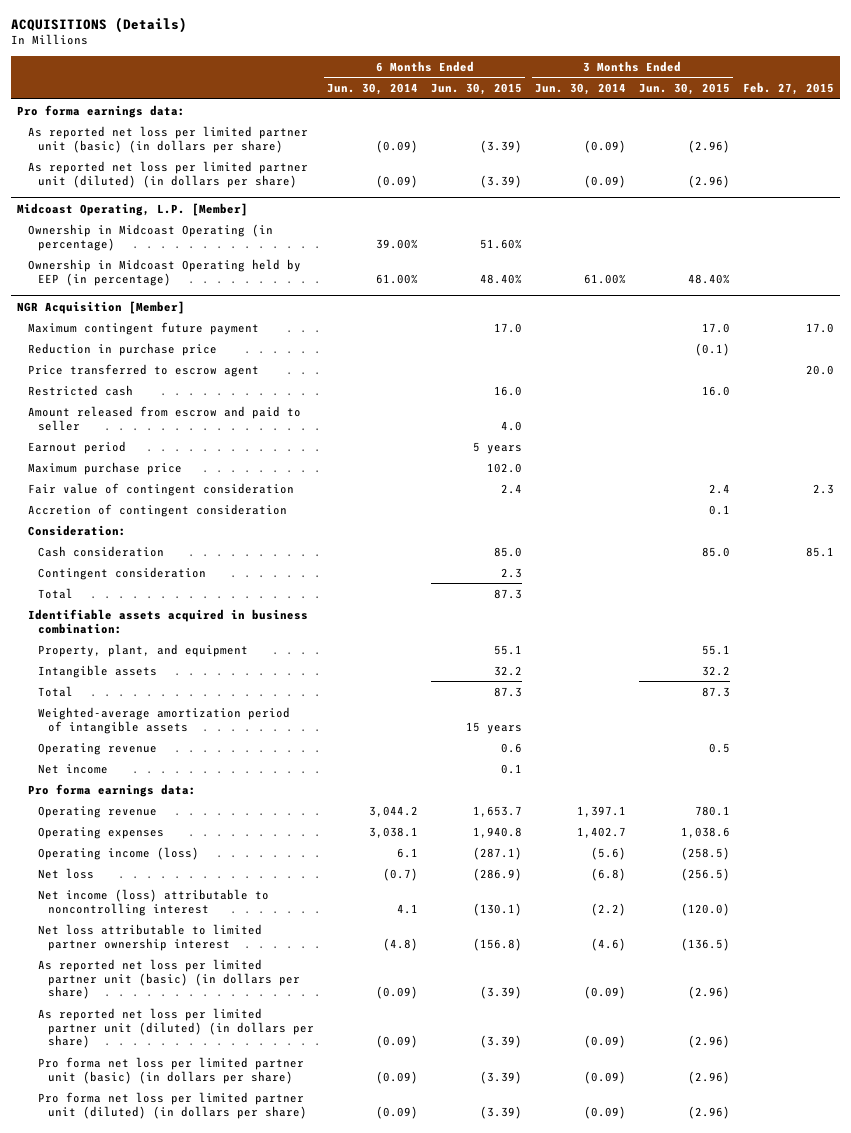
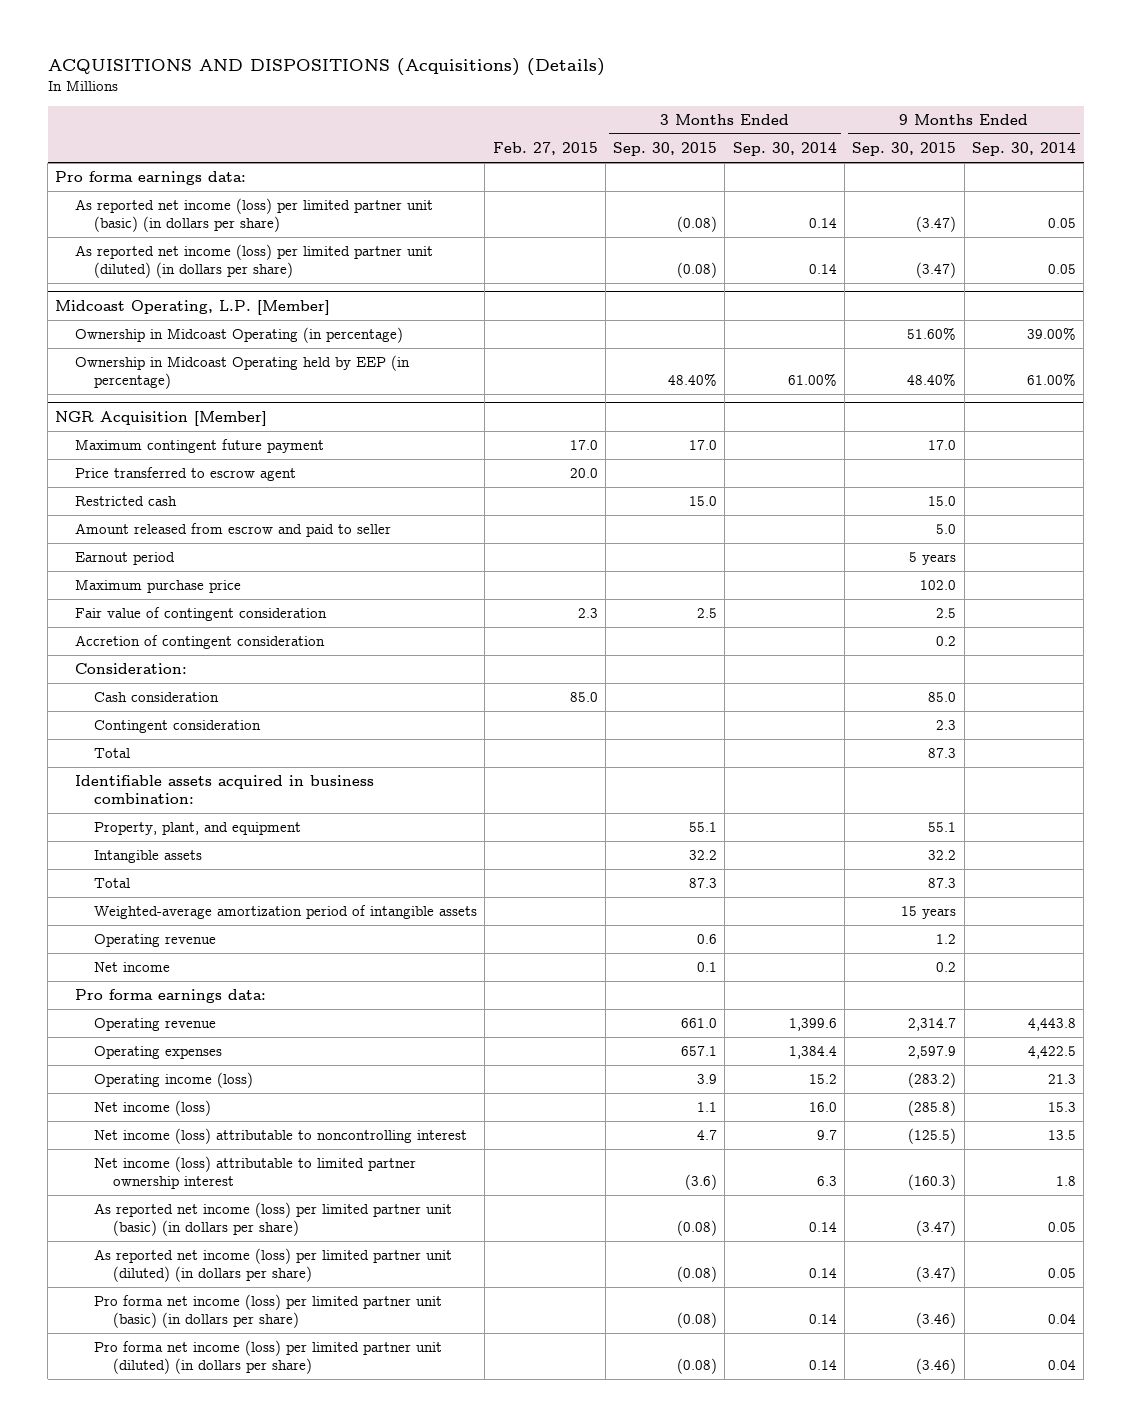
- ACQUISITIONS (Details)
+ ACQUISITIONS AND DISPOSITIONS (Acquisitions) (Details)
- | 6 Months Ended Jun. 30, 2014 | 6 Months Ended Jun. 30, 2015 | 3 Months Ended Jun. 30, 2014 | 3 Months Ended Jun. 30, 2015 | Feb. 27, 2015
+ | Feb. 27, 2015 | 3 Months Ended Sep. 30, 2015 | 3 Months Ended Sep. 30, 2014 | 9 Months Ended Sep. 30, 2015 | 9 Months Ended Sep. 30, 2014
- As reported net loss per limited partner unit (basic) (in dollars per share) | (0.09) | (3.39) | (0.09) | (2.96) |
- As reported net loss per limited partner unit (diluted) (in dollars per share) | (0.09) | (3.39) | (0.09) | (2.96) |
+ As reported net income (loss) per limited partner unit (basic) (in dollars per share) | | (0.08) | 0.14 | (3.47) | 0.05
+ As reported net income (loss) per limited partner unit (diluted) (in dollars per share) | | (0.08) | 0.14 | (3.47) | 0.05
@ NGR Acquisition [Member]
- Reduction in purchase price | | | | (0.1) |
- Cash consideration | | 85.0 | | 85.0 | 85.1
+ Cash consideration | 85.0 | | | 85.0 |
- Net loss | (0.7) | (286.9) | (6.8) | (256.5) |
+ Net income (loss) | | 1.1 | 16.0 | (285.8) | 15.3
- Net loss attributable to limited partner ownership interest | (4.8) | (156.8) | (4.6) | (136.5) |
- As reported net loss per limited partner unit (basic) (in dollars per share) | (0.09) | (3.39) | (0.09) | (2.96) |
- As reported net loss per limited partner unit (diluted) (in dollars per share) | (0.09) | (3.39) | (0.09) | (2.96) |
- Pro forma net loss per limited partner unit (basic) (in dollars per share) | (0.09) | (3.39) | (0.09) | (2.96) |
- Pro forma net loss per limited partner unit (diluted) (in dollars per share) | (0.09) | (3.39) | (0.09) | (2.96) |
+ Net income (loss) attributable to limited partner ownership interest | | (3.6) | 6.3 | (160.3) | 1.8
+ As reported net income (loss) per limited partner unit (basic) (in dollars per share) | | (0.08) | 0.14 | (3.47) | 0.05
+ As reported net income (loss) per limited partner unit (diluted) (in dollars per share) | | (0.08) | 0.14 | (3.47) | 0.05
+ Pro forma net income (loss) per limited partner unit (basic) (in dollars per share) | | (0.08) | 0.14 | (3.46) | 0.04
+ Pro forma net income (loss) per limited partner unit (diluted) (in dollars per share) | | (0.08) | 0.14 | (3.46) | 0.04

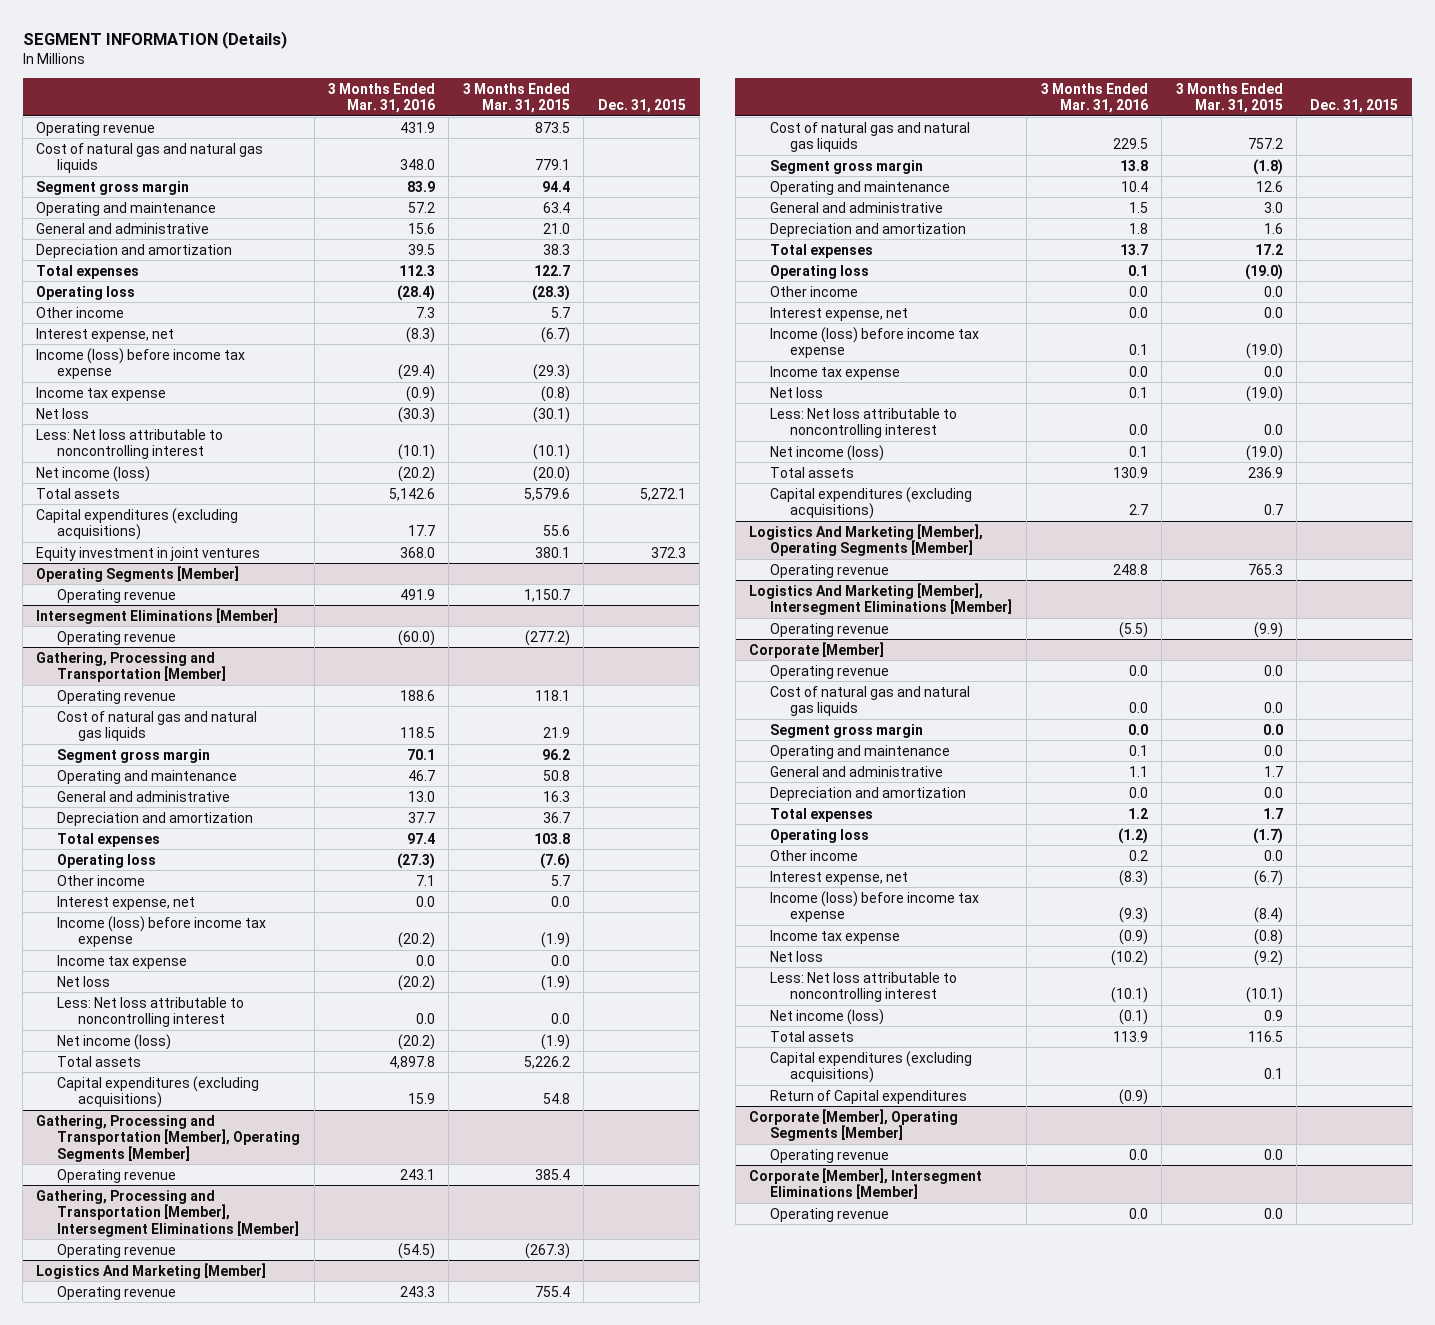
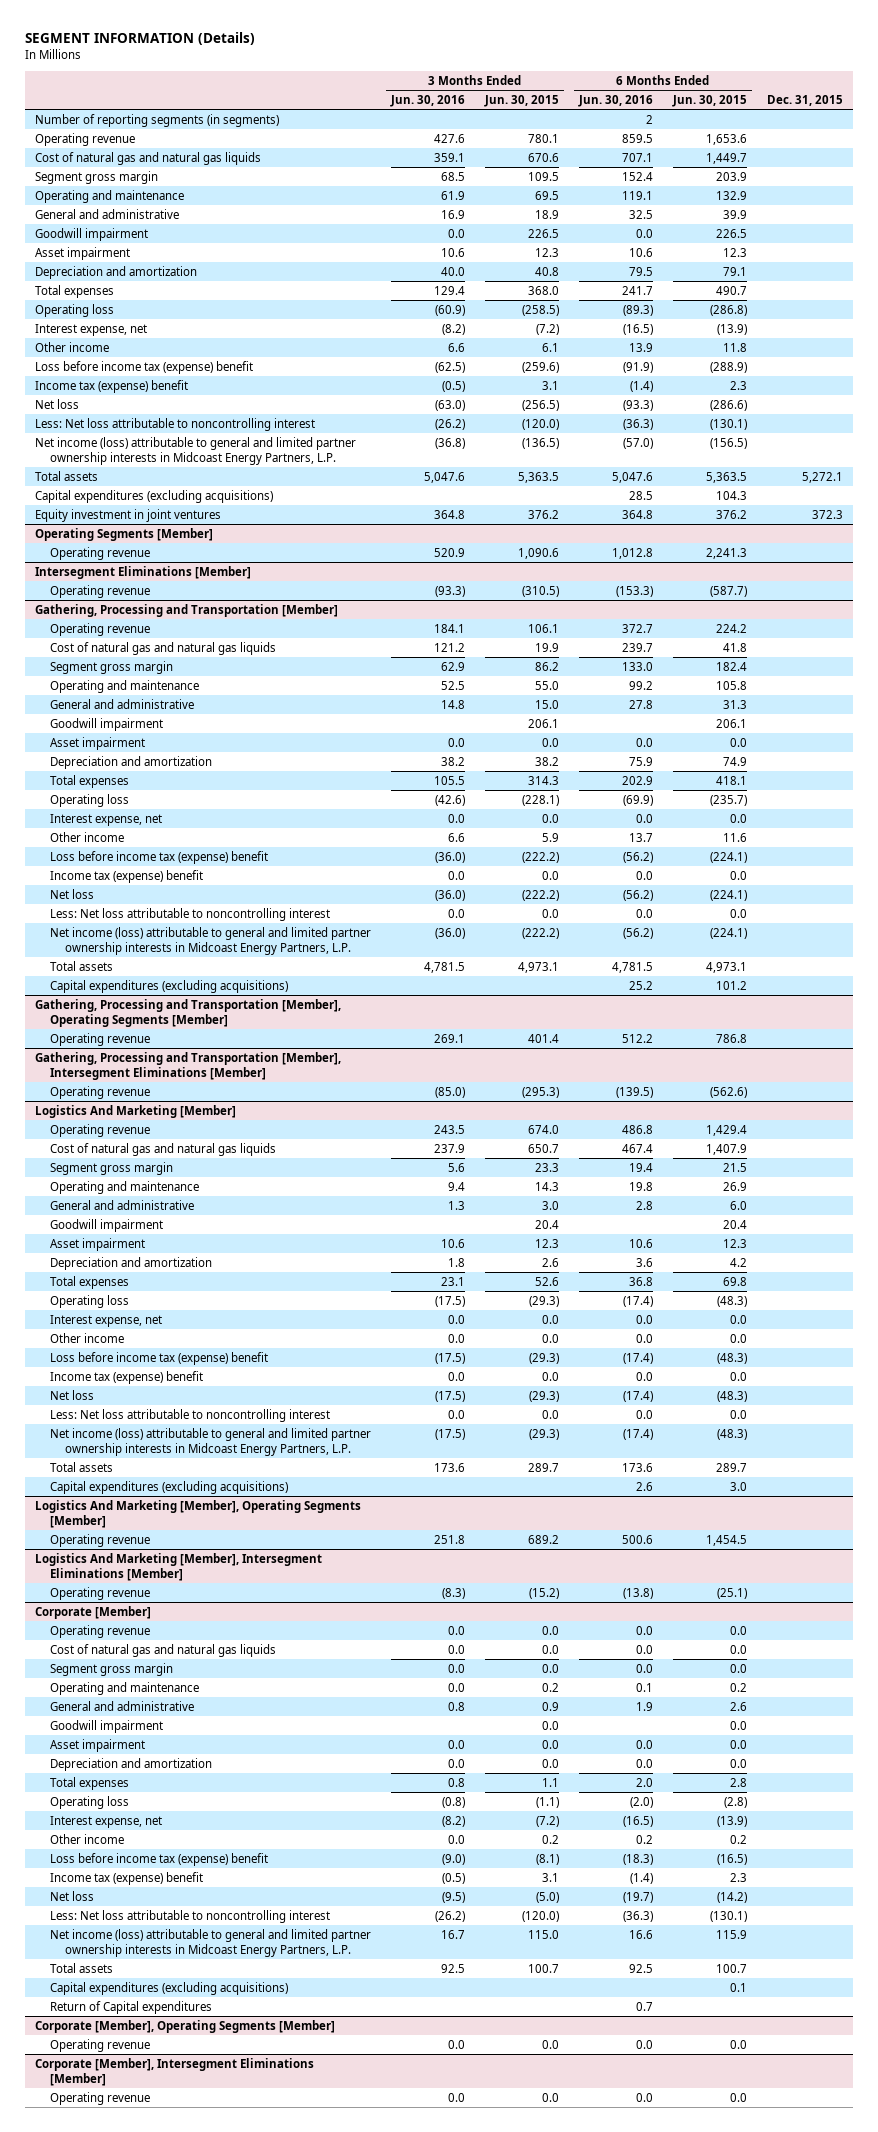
- | 3 Months Ended Mar. 31, 2016 | 3 Months Ended Mar. 31, 2015 | Dec. 31, 2015
+ | 3 Months Ended Jun. 30, 2016 | 3 Months Ended Jun. 30, 2015 | 6 Months Ended Jun. 30, 2016 | 6 Months Ended Jun. 30, 2015 | Dec. 31, 2015
+ Number of reporting segments (in segments) | | | 2 | |
+ Goodwill impairment | 0.0 | 226.5 | 0.0 | 226.5 |
+ Asset impairment | 10.6 | 12.3 | 10.6 | 12.3 |
- Income (loss) before income tax expense | (29.4) | (29.3) |
- Income tax expense | (0.9) | (0.8) |
moved down: Other income | 6.6 | 6.1 | 13.9 | 11.8 |
+ Loss before income tax (expense) benefit | (62.5) | (259.6) | (91.9) | (288.9) |
+ Income tax (expense) benefit | (0.5) | 3.1 | (1.4) | 2.3 |
- Net income (loss) | (20.2) | (20.0) |
+ Net income (loss) attributable to general and limited partner ownership interests in Midcoast Energy Partners, L.P. | (36.8) | (136.5) | (57.0) | (156.5) |
@ Gathering, Processing and Transportation [Member]
+ Goodwill impairment | | 206.1 | | 206.1 |
+ Asset impairment | 0.0 | 0.0 | 0.0 | 0.0 |
- Income (loss) before income tax expense | (20.2) | (1.9) |
- Income tax expense | 0.0 | 0.0 |
moved down: Other income | 6.6 | 5.9 | 13.7 | 11.6 |
+ Loss before income tax (expense) benefit | (36.0) | (222.2) | (56.2) | (224.1) |
+ Income tax (expense) benefit | 0.0 | 0.0 | 0.0 | 0.0 |
- Net income (loss) | (20.2) | (1.9) |
+ Net income (loss) attributable to general and limited partner ownership interests in Midcoast Energy Partners, L.P. | (36.0) | (222.2) | (56.2) | (224.1) |
@ Logistics And Marketing [Member]
+ Goodwill impairment | | 20.4 | | 20.4 |
+ Asset impairment | 10.6 | 12.3 | 10.6 | 12.3 |
- Income (loss) before income tax expense | 0.1 | (19.0) |
- Income tax expense | 0.0 | 0.0 |
moved down: Other income | 0.0 | 0.0 | 0.0 | 0.0 |
+ Loss before income tax (expense) benefit | (17.5) | (29.3) | (17.4) | (48.3) |
+ Income tax (expense) benefit | 0.0 | 0.0 | 0.0 | 0.0 |
- Net income (loss) | 0.1 | (19.0) |
+ Net income (loss) attributable to general and limited partner ownership interests in Midcoast Energy Partners, L.P. | (17.5) | (29.3) | (17.4) | (48.3) |
@ Corporate [Member]
+ Goodwill impairment | | 0.0 | | 0.0 |
+ Asset impairment | 0.0 | 0.0 | 0.0 | 0.0 |
- Income (loss) before income tax expense | (9.3) | (8.4) |
- Income tax expense | (0.9) | (0.8) |
moved down: Other income | 0.0 | 0.2 | 0.2 | 0.2 |
+ Loss before income tax (expense) benefit | (9.0) | (8.1) | (18.3) | (16.5) |
+ Income tax (expense) benefit | (0.5) | 3.1 | (1.4) | 2.3 |
- Net income (loss) | (0.1) | 0.9 |
+ Net income (loss) attributable to general and limited partner ownership interests in Midcoast Energy Partners, L.P. | 16.7 | 115.0 | 16.6 | 115.9 |

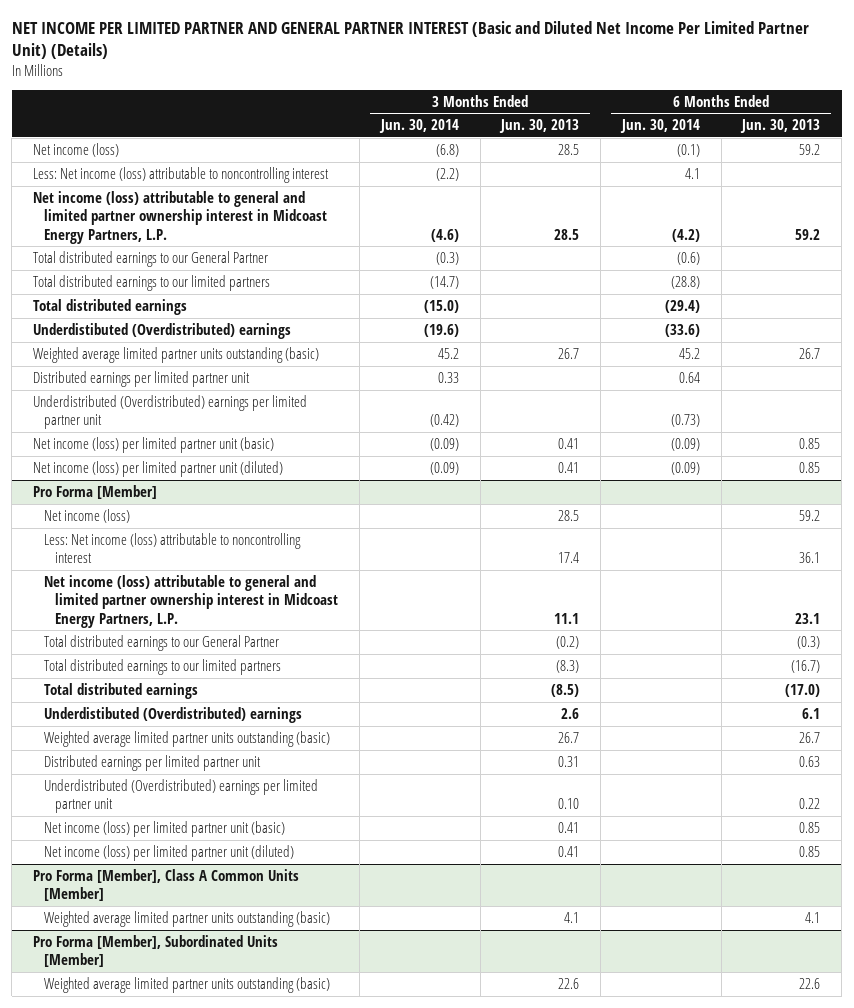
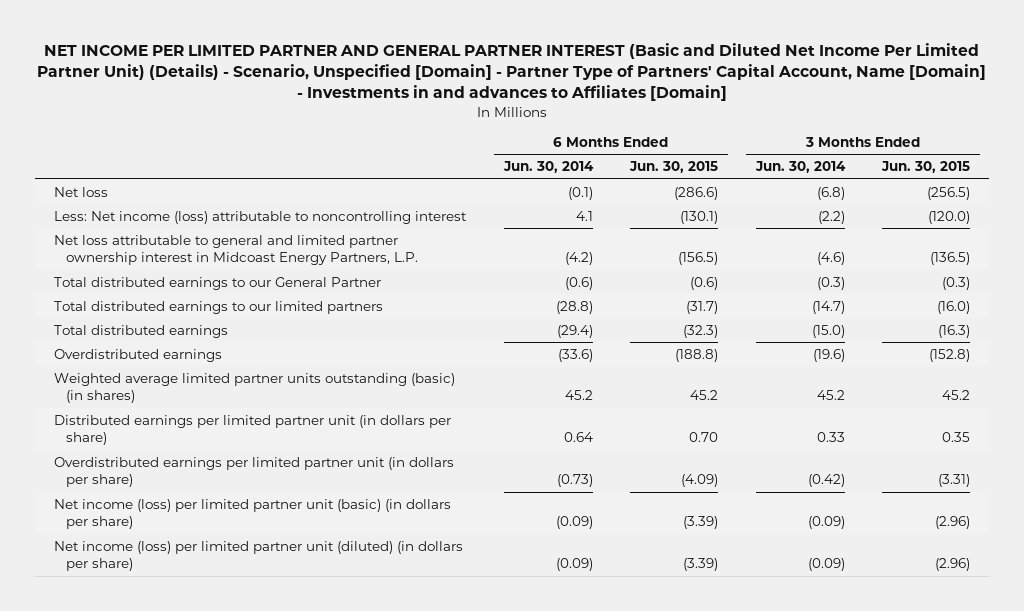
- NET INCOME PER LIMITED PARTNER AND GENERAL PARTNER INTEREST (Basic and Diluted Net Income Per Limited Partner Unit) (Details)
+ NET INCOME PER LIMITED PARTNER AND GENERAL PARTNER INTEREST (Basic and Diluted Net Income Per Limited Partner Unit) (Details) - Scenario, Unspecified [Domain] - Partner Type of Partners' Capital Account, Name [Domain] - Investments in and advances to Affiliates [Domain]
- | 3 Months Ended Jun. 30, 2014 | 3 Months Ended Jun. 30, 2013 | 6 Months Ended Jun. 30, 2014 | 6 Months Ended Jun. 30, 2013
+ | 6 Months Ended Jun. 30, 2014 | 6 Months Ended Jun. 30, 2015 | 3 Months Ended Jun. 30, 2014 | 3 Months Ended Jun. 30, 2015
- Net income (loss) | (6.8) | 28.5 | (0.1) | 59.2
+ Net loss | (0.1) | (286.6) | (6.8) | (256.5)
- Net income (loss) attributable to general and limited partner ownership interest in Midcoast Energy Partners, L.P. | (4.6) | 28.5 | (4.2) | 59.2
+ Net loss attributable to general and limited partner ownership interest in Midcoast Energy Partners, L.P. | (4.2) | (156.5) | (4.6) | (136.5)
- Underdistibuted (Overdistributed) earnings | (19.6) | | (33.6) |
- Weighted average limited partner units outstanding (basic) | 45.2 | 26.7 | 45.2 | 26.7
- Distributed earnings per limited partner unit | 0.33 | | 0.64 |
- Underdistributed (Overdistributed) earnings per limited partner unit | (0.42) | | (0.73) |
- Net income (loss) per limited partner unit (basic) | (0.09) | 0.41 | (0.09) | 0.85
- Net income (loss) per limited partner unit (diluted) | (0.09) | 0.41 | (0.09) | 0.85
- Pro Forma [Member]
- Net income (loss) | | 28.5 | | 59.2
- Less: Net income (loss) attributable to noncontrolling interest | | 17.4 | | 36.1
- Net income (loss) attributable to general and limited partner ownership interest in Midcoast Energy Partners, L.P. | | 11.1 | | 23.1
- Total distributed earnings to our General Partner | | (0.2) | | (0.3)
- Total distributed earnings to our limited partners | | (8.3) | | (16.7)
- Total distributed earnings | | (8.5) | | (17.0)
- Underdistibuted (Overdistributed) earnings | | 2.6 | | 6.1
- Weighted average limited partner units outstanding (basic) | | 26.7 | | 26.7
- Distributed earnings per limited partner unit | | 0.31 | | 0.63
- Underdistributed (Overdistributed) earnings per limited partner unit | | 0.10 | | 0.22
- Net income (loss) per limited partner unit (basic) | | 0.41 | | 0.85
- Net income (loss) per limited partner unit (diluted) | | 0.41 | | 0.85
- Pro Forma [Member], Class A Common Units [Member]
- Weighted average limited partner units outstanding (basic) | | 4.1 | | 4.1
- Pro Forma [Member], Subordinated Units [Member]
- Weighted average limited partner units outstanding (basic) | | 22.6 | | 22.6
+ Overdistributed earnings | (33.6) | (188.8) | (19.6) | (152.8)
+ Weighted average limited partner units outstanding (basic) (in shares) | 45.2 | 45.2 | 45.2 | 45.2
+ Distributed earnings per limited partner unit (in dollars per share) | 0.64 | 0.70 | 0.33 | 0.35
+ Overdistributed earnings per limited partner unit (in dollars per share) | (0.73) | (4.09) | (0.42) | (3.31)
+ Net income (loss) per limited partner unit (basic) (in dollars per share) | (0.09) | (3.39) | (0.09) | (2.96)
+ Net income (loss) per limited partner unit (diluted) (in dollars per share) | (0.09) | (3.39) | (0.09) | (2.96)

